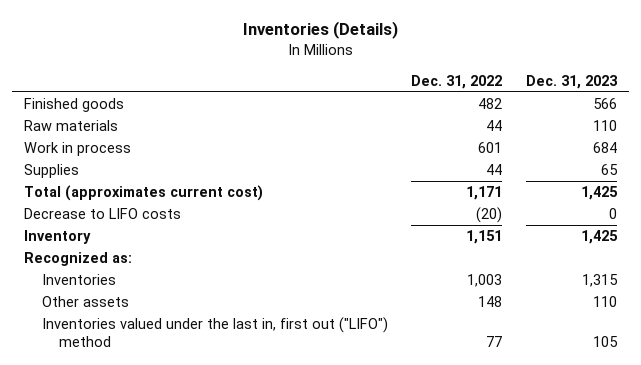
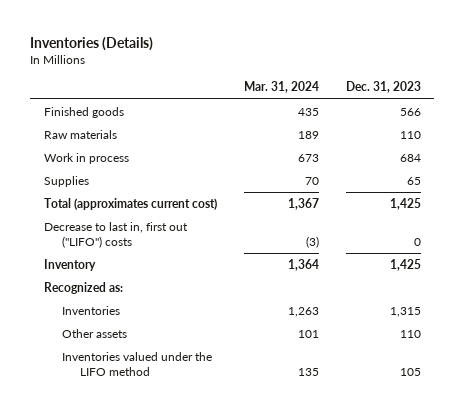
- | Dec. 31, 2022 | Dec. 31, 2023
+ | Mar. 31, 2024 | Dec. 31, 2023
- Decrease to LIFO costs | (20) | 0
+ Decrease to last in, first out ("LIFO") costs | (3) | 0
- Inventories valued under the last in, first out ("LIFO") method | 77 | 105
+ Inventories valued under the LIFO method | 135 | 105

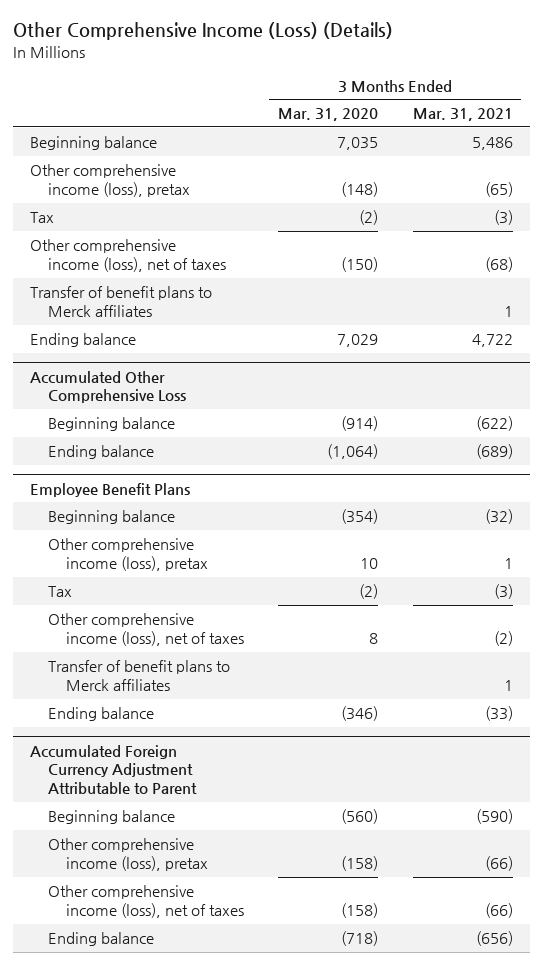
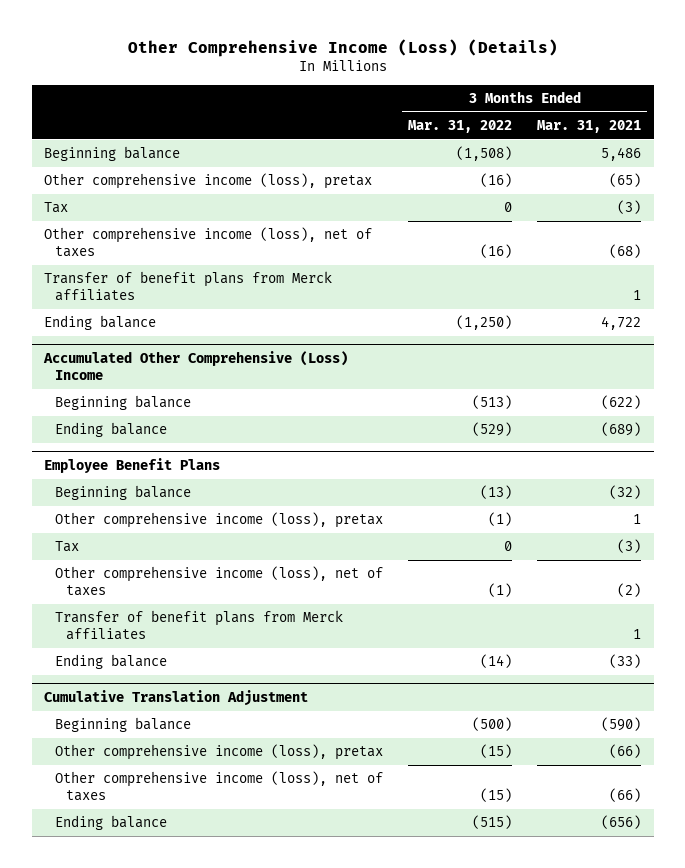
- | 3 Months Ended Mar. 31, 2020 | 3 Months Ended Mar. 31, 2021
+ | 3 Months Ended Mar. 31, 2022 | 3 Months Ended Mar. 31, 2021
- Transfer of benefit plans to Merck affiliates | | 1
+ Transfer of benefit plans from Merck affiliates | | 1
- Accumulated Other Comprehensive Loss
+ Accumulated Other Comprehensive (Loss) Income
@ Employee Benefit Plans
- Transfer of benefit plans to Merck affiliates | | 1
+ Transfer of benefit plans from Merck affiliates | | 1
- Accumulated Foreign Currency Adjustment Attributable to Parent
+ Cumulative Translation Adjustment

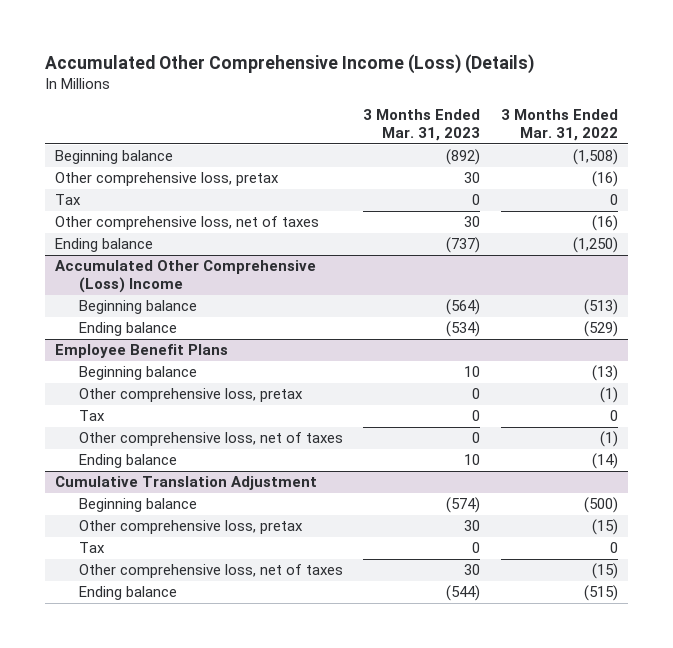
- Other Comprehensive Income (Loss) (Details)
+ Accumulated Other Comprehensive Income (Loss) (Details)
- | 3 Months Ended Mar. 31, 2022 | 3 Months Ended Mar. 31, 2021
+ | 3 Months Ended Mar. 31, 2023 | 3 Months Ended Mar. 31, 2022
- Other comprehensive income (loss), pretax | (16) | (65)
+ Other comprehensive loss, pretax | 30 | (16)
- Other comprehensive income (loss), net of taxes | (16) | (68)
- Transfer of benefit plans from Merck affiliates | | 1
+ Other comprehensive loss, net of taxes | 30 | (16)
@ Employee Benefit Plans
- Other comprehensive income (loss), pretax | (1) | 1
+ Other comprehensive loss, pretax | 0 | (1)
- Other comprehensive income (loss), net of taxes | (1) | (2)
- Transfer of benefit plans from Merck affiliates | | 1
+ Other comprehensive loss, net of taxes | 0 | (1)
@ Cumulative Translation Adjustment
- Other comprehensive income (loss), pretax | (15) | (66)
- Other comprehensive income (loss), net of taxes | (15) | (66)
+ Other comprehensive loss, pretax | 30 | (15)
+ Tax | 0 | 0
+ Other comprehensive loss, net of taxes | 30 | (15)

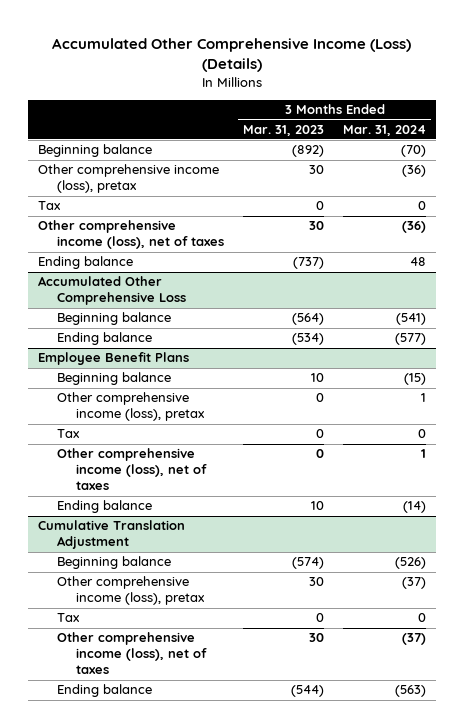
- | 3 Months Ended Mar. 31, 2023 | 3 Months Ended Mar. 31, 2022
+ | 3 Months Ended Mar. 31, 2023 | 3 Months Ended Mar. 31, 2024
- Other comprehensive loss, pretax | 30 | (16)
+ Other comprehensive income (loss), pretax | 30 | (36)
- Other comprehensive loss, net of taxes | 30 | (16)
+ Other comprehensive income (loss), net of taxes | 30 | (36)
- Accumulated Other Comprehensive (Loss) Income
+ Accumulated Other Comprehensive Loss
@ Employee Benefit Plans
- Other comprehensive loss, pretax | 0 | (1)
+ Other comprehensive income (loss), pretax | 0 | 1
- Other comprehensive loss, net of taxes | 0 | (1)
+ Other comprehensive income (loss), net of taxes | 0 | 1
@ Cumulative Translation Adjustment
- Other comprehensive loss, pretax | 30 | (15)
+ Other comprehensive income (loss), pretax | 30 | (37)
- Other comprehensive loss, net of taxes | 30 | (15)
+ Other comprehensive income (loss), net of taxes | 30 | (37)

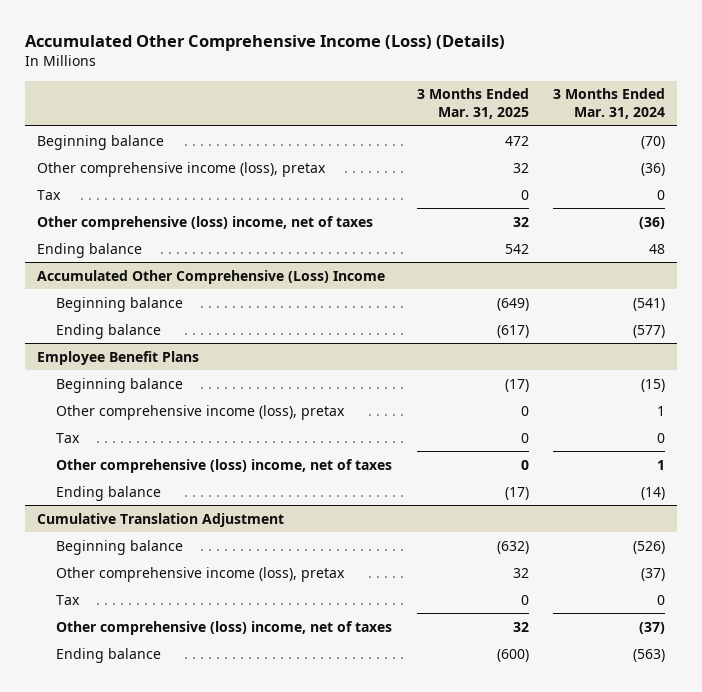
- | 3 Months Ended Mar. 31, 2023 | 3 Months Ended Mar. 31, 2024
+ | 3 Months Ended Mar. 31, 2025 | 3 Months Ended Mar. 31, 2024
- Other comprehensive income (loss), net of taxes | 30 | (36)
+ Other comprehensive (loss) income, net of taxes | 32 | (36)
- Accumulated Other Comprehensive Loss
+ Accumulated Other Comprehensive (Loss) Income
@ Employee Benefit Plans
- Other comprehensive income (loss), net of taxes | 0 | 1
+ Other comprehensive (loss) income, net of taxes | 0 | 1
@ Cumulative Translation Adjustment
- Other comprehensive income (loss), net of taxes | 30 | (37)
+ Other comprehensive (loss) income, net of taxes | 32 | (37)

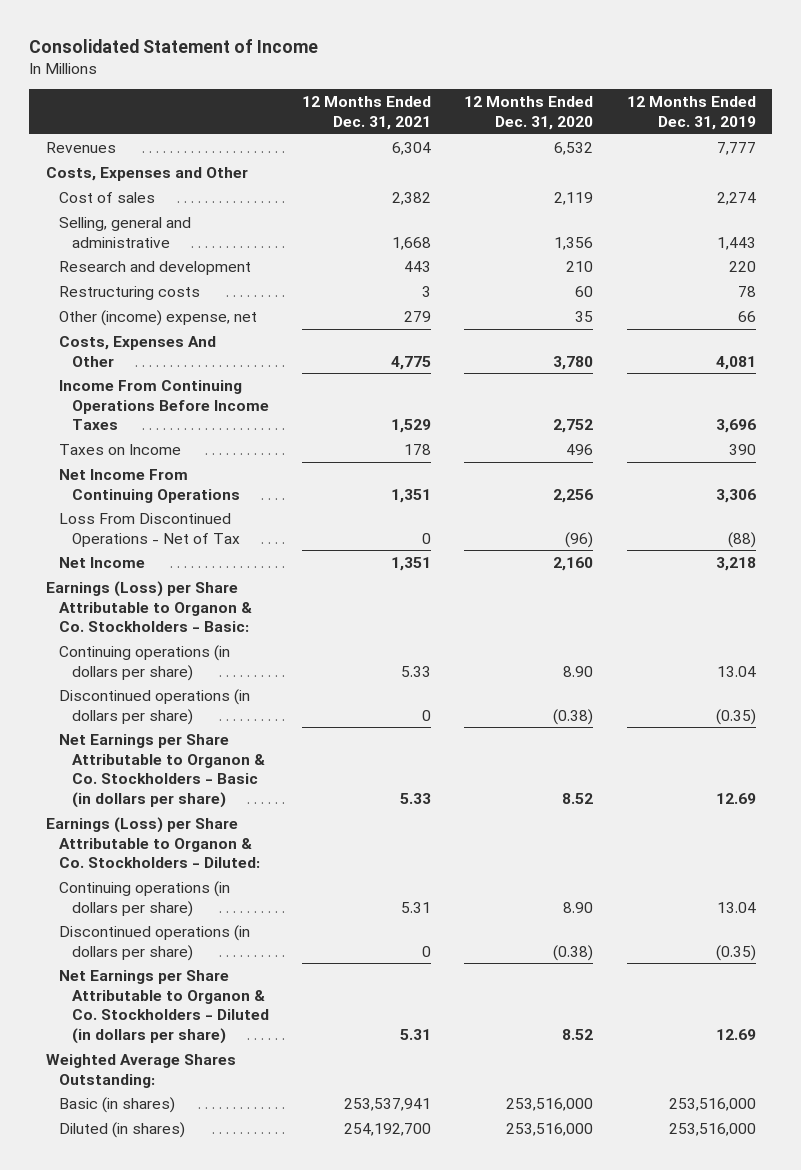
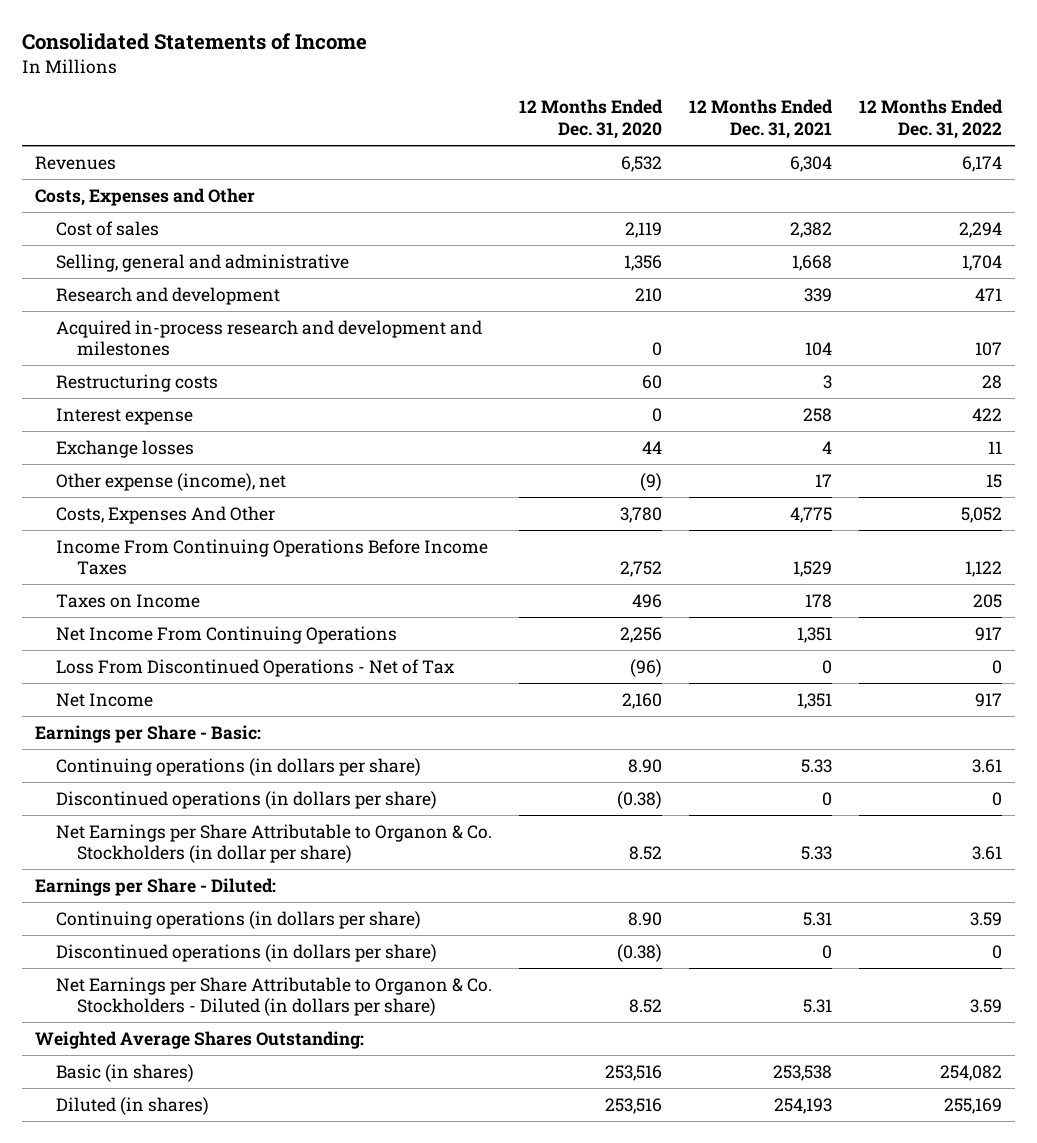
- Consolidated Statement of Income
+ Consolidated Statements of Income
- | 12 Months Ended Dec. 31, 2021 | 12 Months Ended Dec. 31, 2020 | 12 Months Ended Dec. 31, 2019
+ | 12 Months Ended Dec. 31, 2020 | 12 Months Ended Dec. 31, 2021 | 12 Months Ended Dec. 31, 2022
- Research and development | 443 | 210 | 220
+ Research and development | 210 | 339 | 471
+ Acquired in-process research and development and milestones | 0 | 104 | 107
- Other (income) expense, net | 279 | 35 | 66
+ Interest expense | 0 | 258 | 422
+ Exchange losses | 44 | 4 | 11
+ Other expense (income), net | (9) | 17 | 15
- Earnings (Loss) per Share Attributable to Organon & Co. Stockholders - Basic:
+ Earnings per Share - Basic:
- Net Earnings per Share Attributable to Organon & Co. Stockholders - Basic (in dollars per share) | 5.33 | 8.52 | 12.69
- Earnings (Loss) per Share Attributable to Organon & Co. Stockholders - Diluted:
+ Net Earnings per Share Attributable to Organon & Co. Stockholders (in dollar per share) | 8.52 | 5.33 | 3.61
+ Earnings per Share - Diluted:
- Basic (in shares) | 253,537,941 | 253,516,000 | 253,516,000
- Diluted (in shares) | 254,192,700 | 253,516,000 | 253,516,000
+ Basic (in shares) | 253,516 | 253,538 | 254,082
+ Diluted (in shares) | 253,516 | 254,193 | 255,169

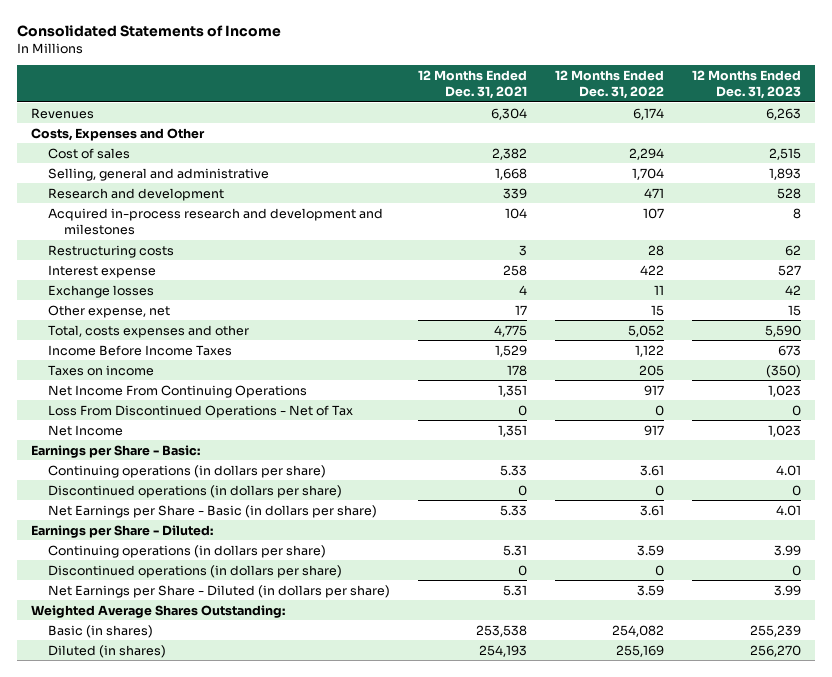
- | 12 Months Ended Dec. 31, 2020 | 12 Months Ended Dec. 31, 2021 | 12 Months Ended Dec. 31, 2022
+ | 12 Months Ended Dec. 31, 2021 | 12 Months Ended Dec. 31, 2022 | 12 Months Ended Dec. 31, 2023
- Other expense (income), net | (9) | 17 | 15
- Costs, Expenses And Other | 3,780 | 4,775 | 5,052
- Income From Continuing Operations Before Income Taxes | 2,752 | 1,529 | 1,122
- Taxes on Income | 496 | 178 | 205
+ Other expense, net | 17 | 15 | 15
+ Total, costs expenses and other | 4,775 | 5,052 | 5,590
+ Income Before Income Taxes | 1,529 | 1,122 | 673
+ Taxes on income | 178 | 205 | (350)
- Net Earnings per Share Attributable to Organon & Co. Stockholders (in dollar per share) | 8.52 | 5.33 | 3.61
+ Net Earnings per Share - Basic (in dollars per share) | 5.33 | 3.61 | 4.01
- Net Earnings per Share Attributable to Organon & Co. Stockholders - Diluted (in dollars per share) | 8.52 | 5.31 | 3.59
+ Net Earnings per Share - Diluted (in dollars per share) | 5.31 | 3.59 | 3.99

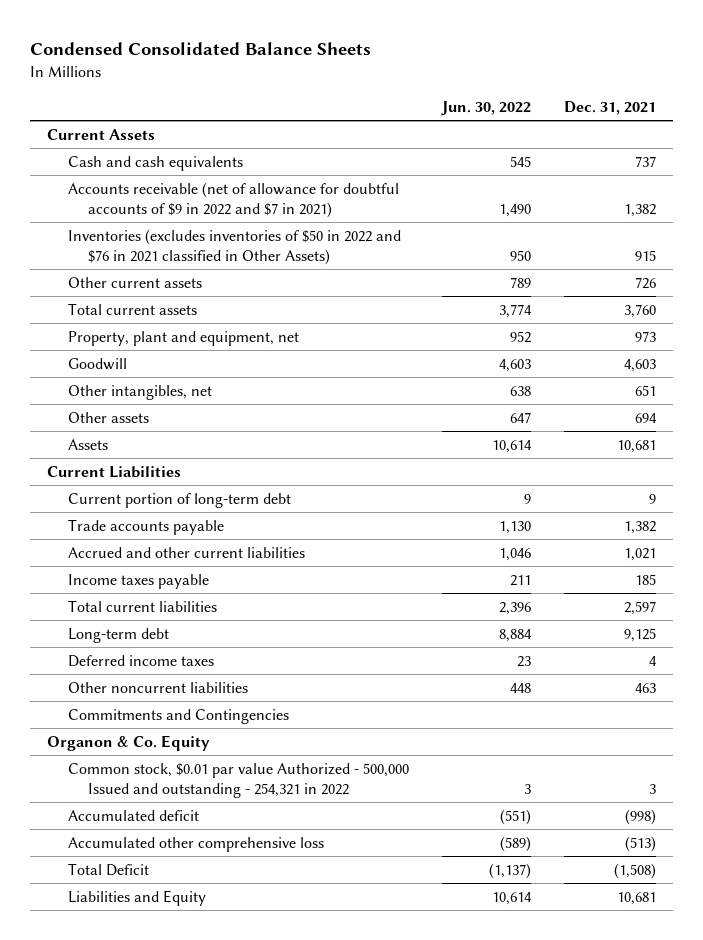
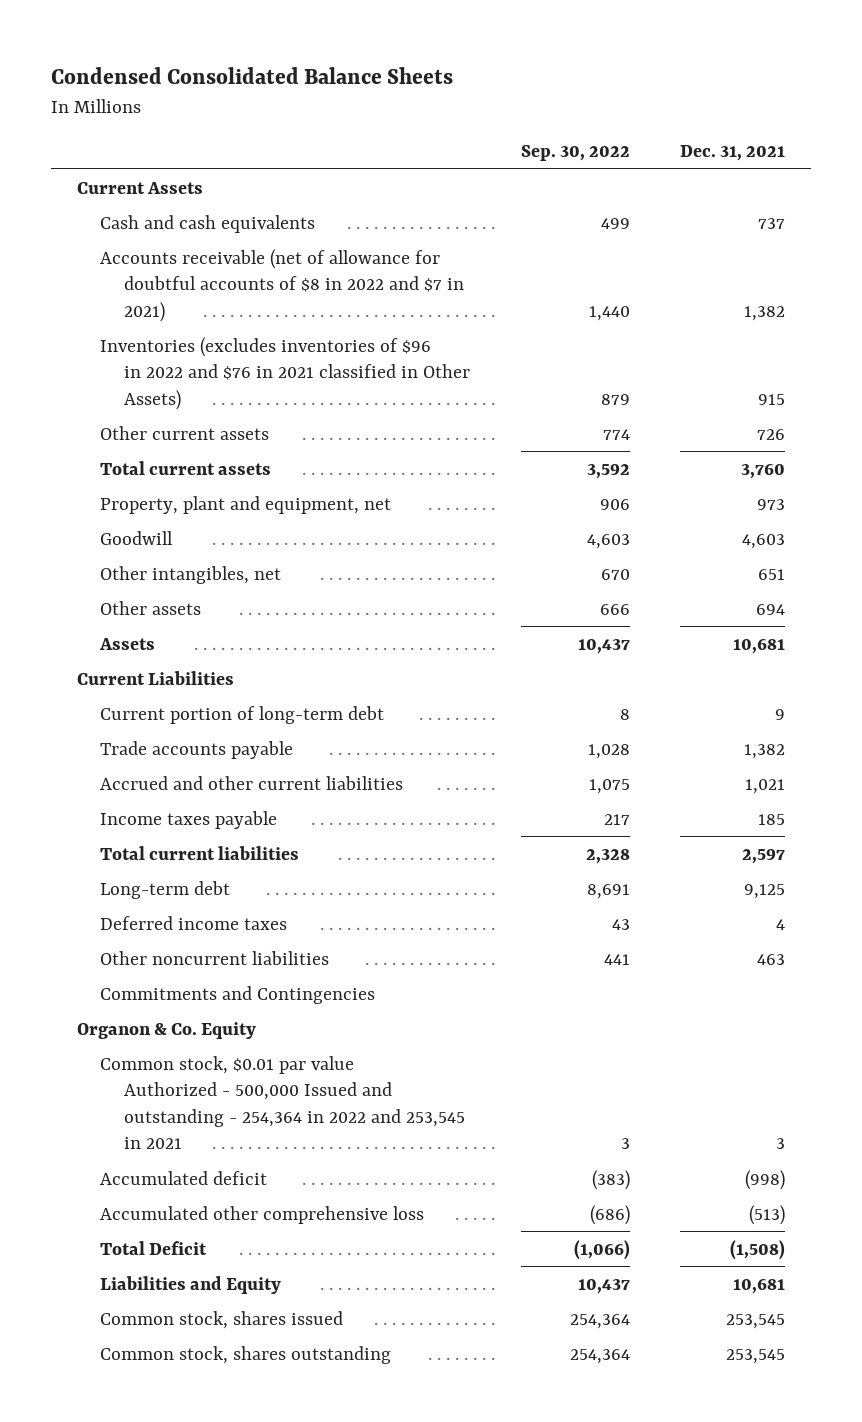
- | Jun. 30, 2022 | Dec. 31, 2021
+ | Sep. 30, 2022 | Dec. 31, 2021
- Accounts receivable (net of allowance for doubtful accounts of $9 in 2022 and $7 in 2021) | 1,490 | 1,382
- Inventories (excludes inventories of $50 in 2022 and $76 in 2021 classified in Other Assets) | 950 | 915
+ Accounts receivable (net of allowance for doubtful accounts of $8 in 2022 and $7 in 2021) | 1,440 | 1,382
+ Inventories (excludes inventories of $96 in 2022 and $76 in 2021 classified in Other Assets) | 879 | 915
- Common stock, $0.01 par value Authorized - 500,000 Issued and outstanding - 254,321 in 2022 | 3 | 3
+ Common stock, $0.01 par value Authorized - 500,000 Issued and outstanding - 254,364 in 2022 and 253,545 in 2021 | 3 | 3
+ Common stock, shares issued | 254,364 | 253,545
+ Common stock, shares outstanding | 254,364 | 253,545

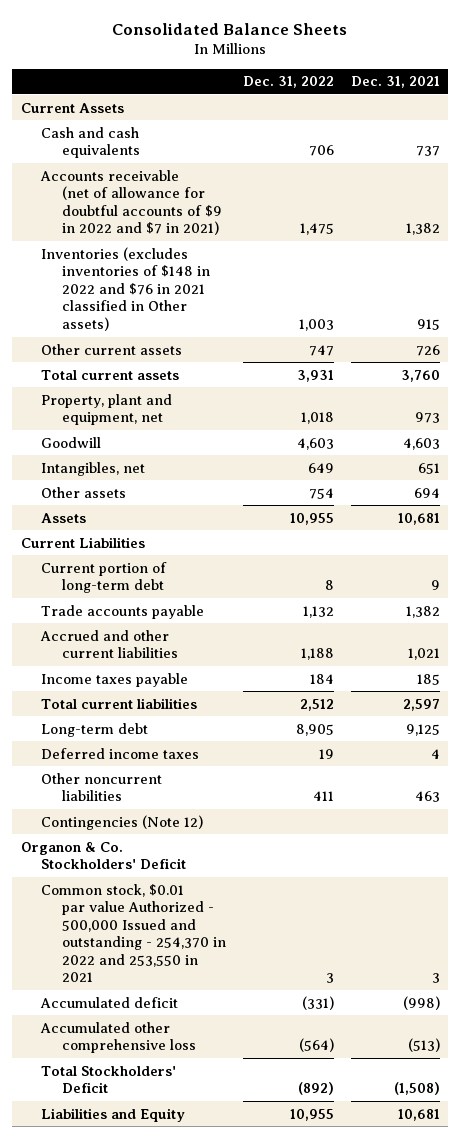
- Condensed Consolidated Balance Sheets
+ Consolidated Balance Sheets
- | Sep. 30, 2022 | Dec. 31, 2021
+ | Dec. 31, 2022 | Dec. 31, 2021
- Accounts receivable (net of allowance for doubtful accounts of $8 in 2022 and $7 in 2021) | 1,440 | 1,382
- Inventories (excludes inventories of $96 in 2022 and $76 in 2021 classified in Other Assets) | 879 | 915
+ Accounts receivable (net of allowance for doubtful accounts of $9 in 2022 and $7 in 2021) | 1,475 | 1,382
+ Inventories (excludes inventories of $148 in 2022 and $76 in 2021 classified in Other assets) | 1,003 | 915
- Other intangibles, net | 670 | 651
+ Intangibles, net | 649 | 651
- Commitments and Contingencies
- Organon & Co. Equity
- Common stock, $0.01 par value Authorized - 500,000 Issued and outstanding - 254,364 in 2022 and 253,545 in 2021 | 3 | 3
+ Contingencies (Note 12)
+ Organon & Co. Stockholders' Deficit
+ Common stock, $0.01 par value Authorized - 500,000 Issued and outstanding - 254,370 in 2022 and 253,550 in 2021 | 3 | 3
- Total Deficit | (1,066) | (1,508)
+ Total Stockholders' Deficit | (892) | (1,508)
- Common stock, shares issued | 254,364 | 253,545
- Common stock, shares outstanding | 254,364 | 253,545

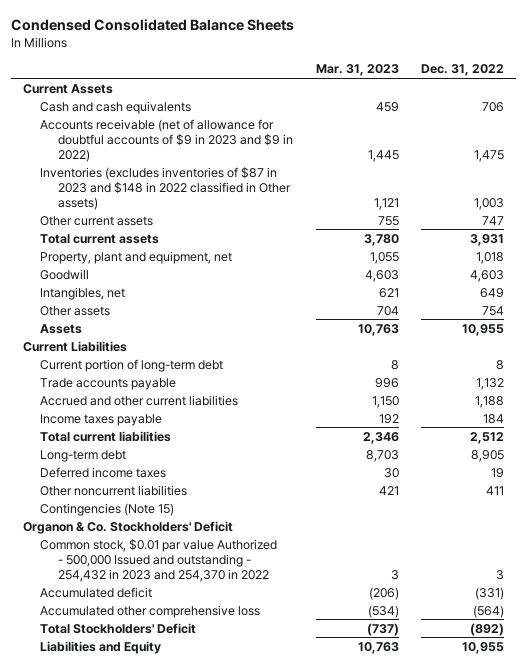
- Consolidated Balance Sheets
+ Condensed Consolidated Balance Sheets
- | Dec. 31, 2022 | Dec. 31, 2021
+ | Mar. 31, 2023 | Dec. 31, 2022
- Accounts receivable (net of allowance for doubtful accounts of $9 in 2022 and $7 in 2021) | 1,475 | 1,382
- Inventories (excludes inventories of $148 in 2022 and $76 in 2021 classified in Other assets) | 1,003 | 915
+ Accounts receivable (net of allowance for doubtful accounts of $9 in 2023 and $9 in 2022) | 1,445 | 1,475
+ Inventories (excludes inventories of $87 in 2023 and $148 in 2022 classified in Other assets) | 1,121 | 1,003
- Contingencies (Note 12)
+ Contingencies (Note 15)
- Common stock, $0.01 par value Authorized - 500,000 Issued and outstanding - 254,370 in 2022 and 253,550 in 2021 | 3 | 3
+ Common stock, $0.01 par value Authorized - 500,000 Issued and outstanding - 254,432 in 2023 and 254,370 in 2022 | 3 | 3

